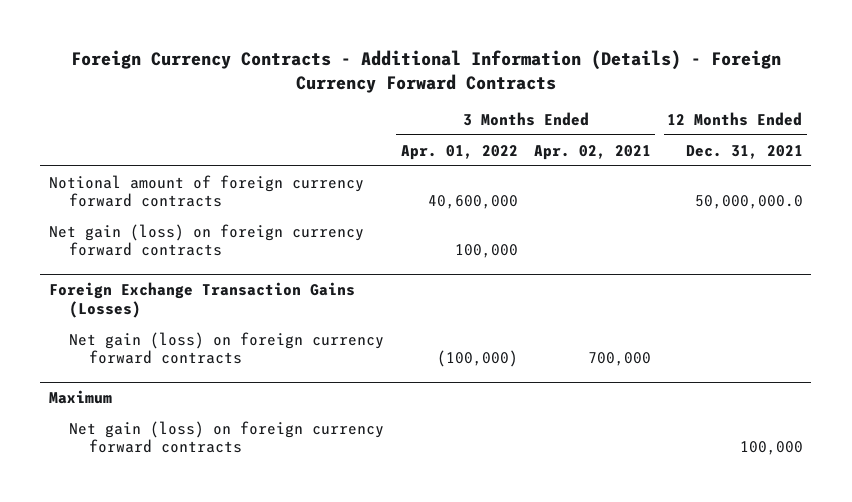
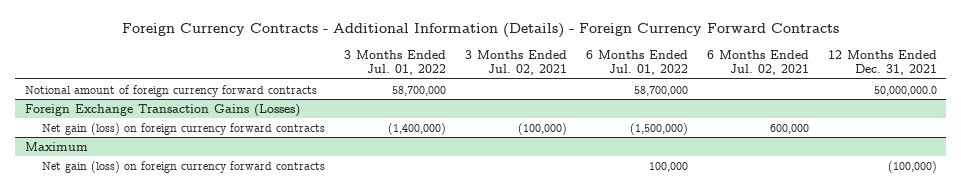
- | 3 Months Ended Apr. 01, 2022 | 3 Months Ended Apr. 02, 2021 | 12 Months Ended Dec. 31, 2021
+ | 3 Months Ended Jul. 01, 2022 | 3 Months Ended Jul. 02, 2021 | 6 Months Ended Jul. 01, 2022 | 6 Months Ended Jul. 02, 2021 | 12 Months Ended Dec. 31, 2021
- Net gain (loss) on foreign currency forward contracts | 100,000 | |
@ Maximum
- Net gain (loss) on foreign currency forward contracts | | | 100,000
+ Net gain (loss) on foreign currency forward contracts | | | 100,000 | | (100,000)

